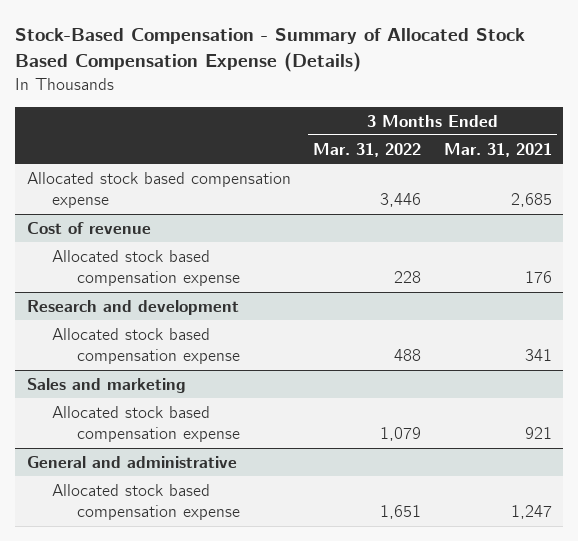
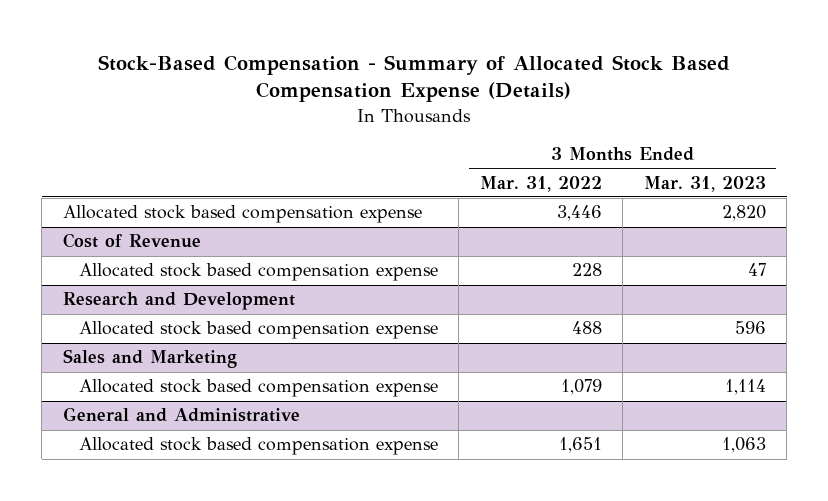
- | 3 Months Ended Mar. 31, 2022 | 3 Months Ended Mar. 31, 2021
+ | 3 Months Ended Mar. 31, 2022 | 3 Months Ended Mar. 31, 2023
- Cost of revenue
+ Cost of Revenue
- Research and development
+ Research and Development
- Sales and marketing
+ Sales and Marketing
- General and administrative
+ General and Administrative

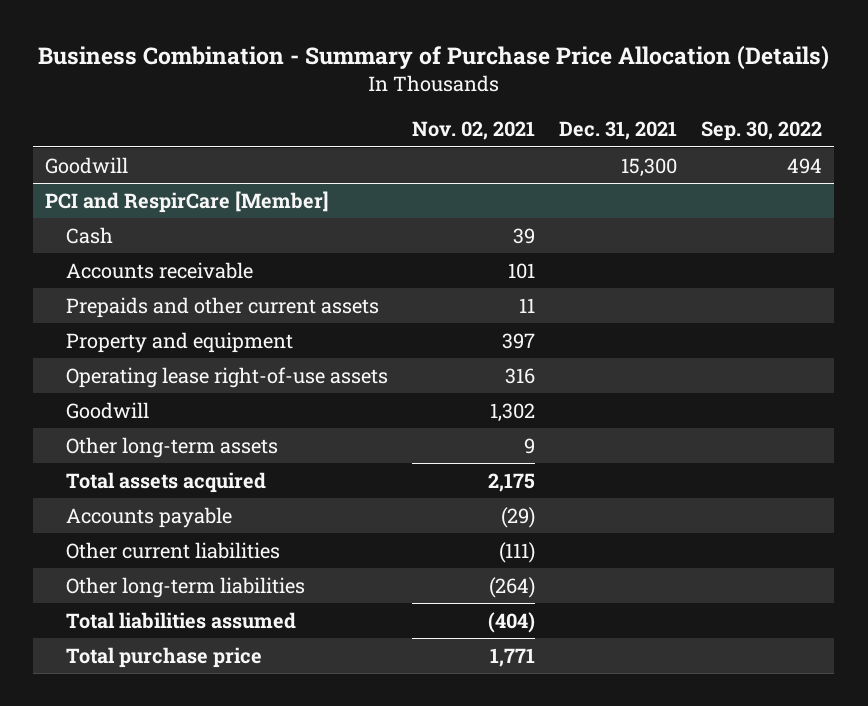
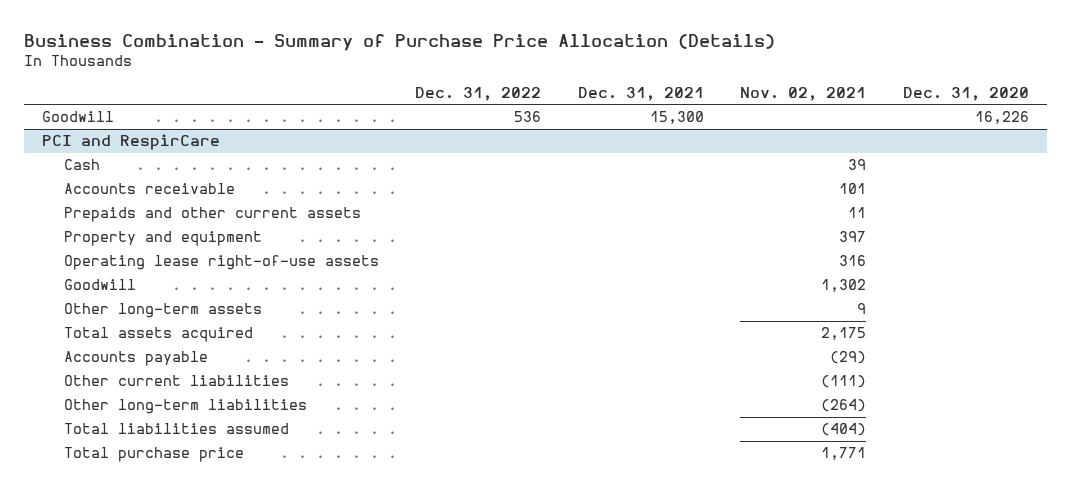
- | Nov. 02, 2021 | Dec. 31, 2021 | Sep. 30, 2022
+ | Dec. 31, 2022 | Dec. 31, 2021 | Nov. 02, 2021 | Dec. 31, 2020
- PCI and RespirCare [Member]
+ PCI and RespirCare

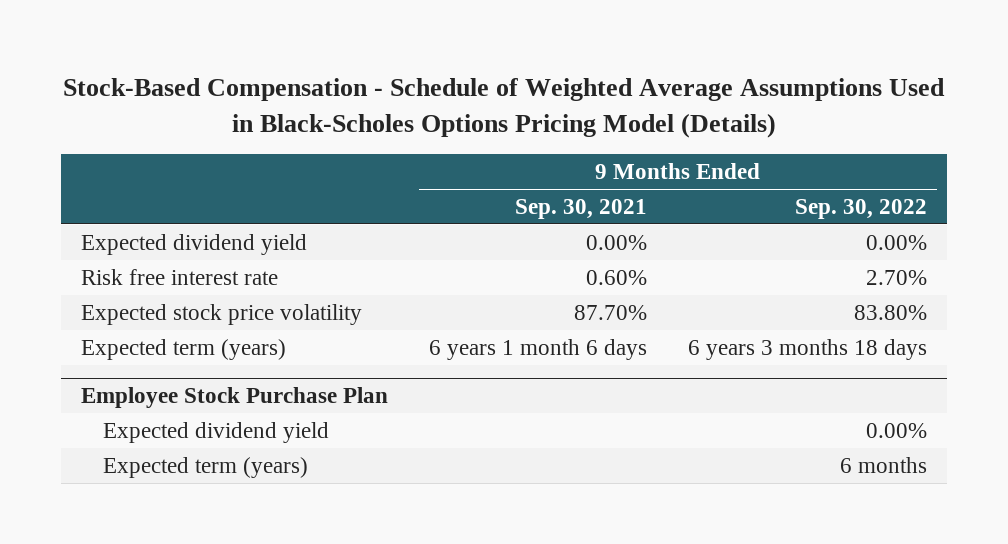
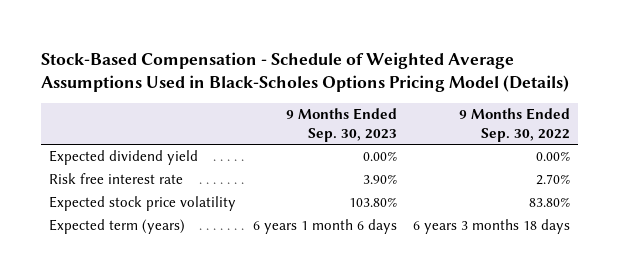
- | 9 Months Ended Sep. 30, 2021 | 9 Months Ended Sep. 30, 2022
+ | 9 Months Ended Sep. 30, 2023 | 9 Months Ended Sep. 30, 2022
- Employee Stock Purchase Plan
- Expected dividend yield | | 0.00%
- Expected term (years) | | 6 months

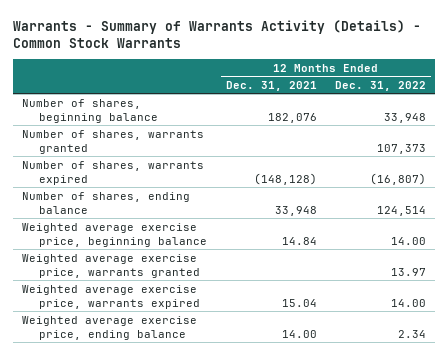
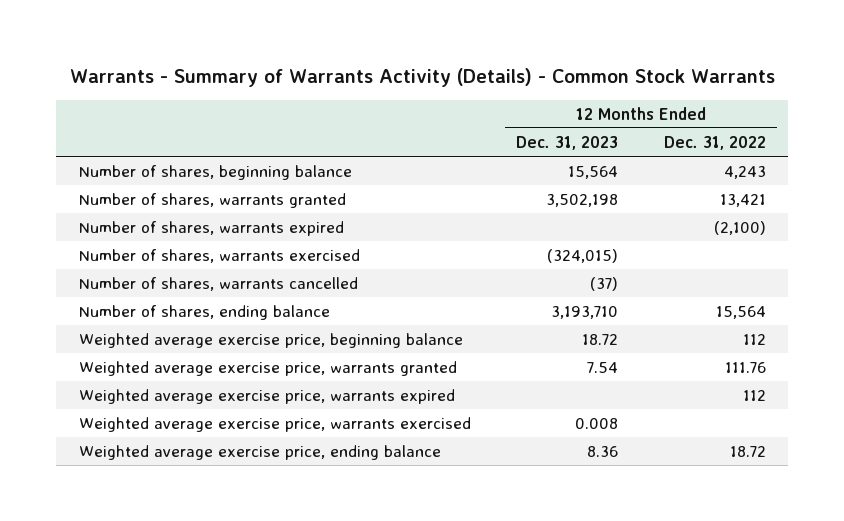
- | 12 Months Ended Dec. 31, 2021 | 12 Months Ended Dec. 31, 2022
+ | 12 Months Ended Dec. 31, 2023 | 12 Months Ended Dec. 31, 2022
- Number of shares, beginning balance | 182,076 | 33,948
- Number of shares, warrants granted | | 107,373
- Number of shares, warrants expired | (148,128) | (16,807)
- Number of shares, ending balance | 33,948 | 124,514
- Weighted average exercise price, beginning balance | 14.84 | 14.00
- Weighted average exercise price, warrants granted | | 13.97
- Weighted average exercise price, warrants expired | 15.04 | 14.00
- Weighted average exercise price, ending balance | 14.00 | 2.34
+ Number of shares, beginning balance | 15,564 | 4,243
+ Number of shares, warrants granted | 3,502,198 | 13,421
+ Number of shares, warrants expired | | (2,100)
+ Number of shares, warrants exercised | (324,015) |
+ Number of shares, warrants cancelled | (37) |
+ Number of shares, ending balance | 3,193,710 | 15,564
+ Weighted average exercise price, beginning balance | 18.72 | 112
+ Weighted average exercise price, warrants granted | 7.54 | 111.76
+ Weighted average exercise price, warrants expired | | 112
+ Weighted average exercise price, warrants exercised | 0.008 |
+ Weighted average exercise price, ending balance | 8.36 | 18.72

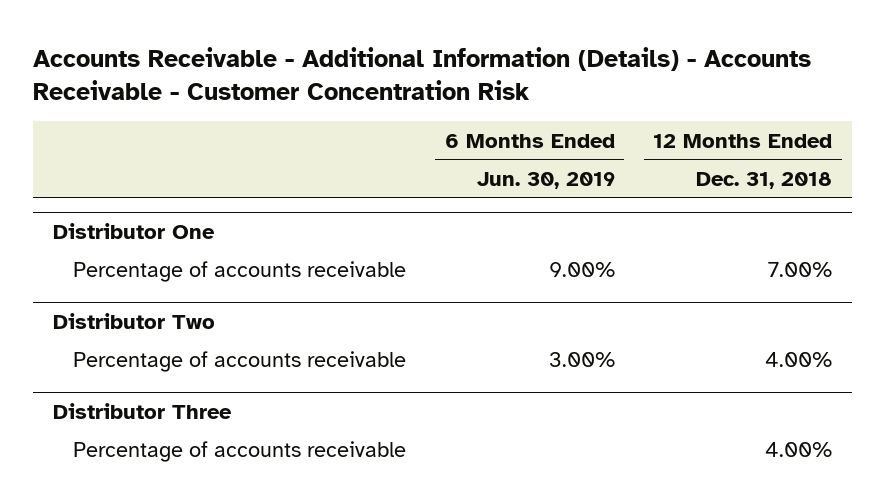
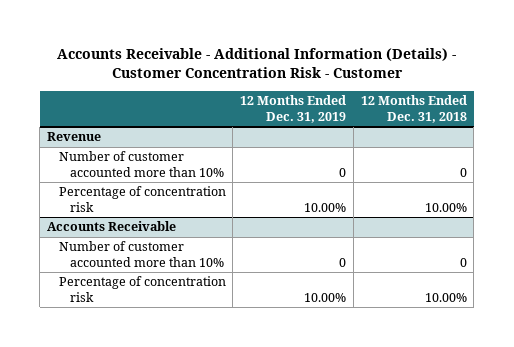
- Accounts Receivable - Additional Information (Details) - Accounts Receivable - Customer Concentration Risk
+ Accounts Receivable - Additional Information (Details) - Customer Concentration Risk - Customer
- | 6 Months Ended Jun. 30, 2019 | 12 Months Ended Dec. 31, 2018
+ | 12 Months Ended Dec. 31, 2019 | 12 Months Ended Dec. 31, 2018
- Distributor One
- Percentage of accounts receivable | 9.00% | 7.00%
- Distributor Two
- Percentage of accounts receivable | 3.00% | 4.00%
- Distributor Three
- Percentage of accounts receivable | | 4.00%
+ Revenue
+ Number of customer accounted more than 10% | 0 | 0
+ Percentage of concentration risk | 10.00% | 10.00%
+ Accounts Receivable
+ Number of customer accounted more than 10% | 0 | 0
+ Percentage of concentration risk | 10.00% | 10.00%

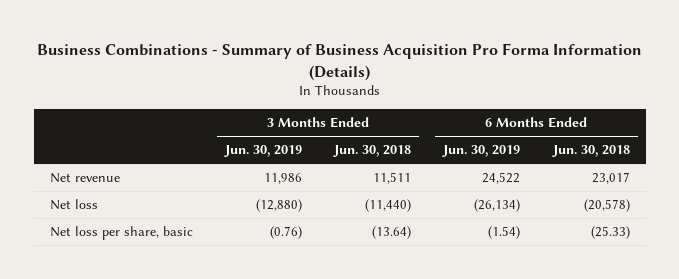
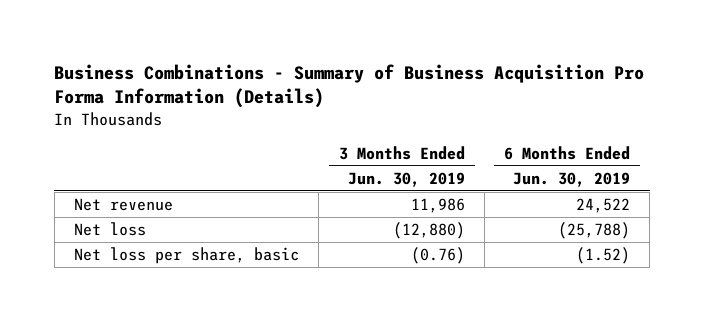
- | 3 Months Ended Jun. 30, 2019 | 3 Months Ended Jun. 30, 2018 | 6 Months Ended Jun. 30, 2019 | 6 Months Ended Jun. 30, 2018
+ | 3 Months Ended Jun. 30, 2019 | 6 Months Ended Jun. 30, 2019
- Net loss | (12,880) | (11,440) | (26,134) | (20,578)
- Net loss per share, basic | (0.76) | (13.64) | (1.54) | (25.33)
+ Net loss | (12,880) | (25,788)
+ Net loss per share, basic | (0.76) | (1.52)

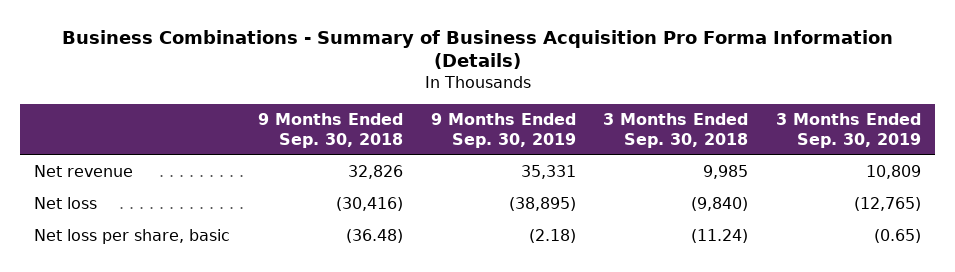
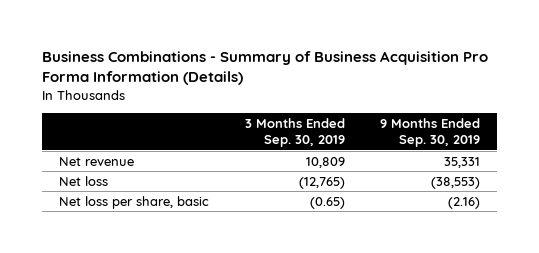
- | 9 Months Ended Sep. 30, 2018 | 9 Months Ended Sep. 30, 2019 | 3 Months Ended Sep. 30, 2018 | 3 Months Ended Sep. 30, 2019
+ | 3 Months Ended Sep. 30, 2019 | 9 Months Ended Sep. 30, 2019
- Net loss | (30,416) | (38,895) | (9,840) | (12,765)
- Net loss per share, basic | (36.48) | (2.18) | (11.24) | (0.65)
+ Net loss | (12,765) | (38,553)
+ Net loss per share, basic | (0.65) | (2.16)

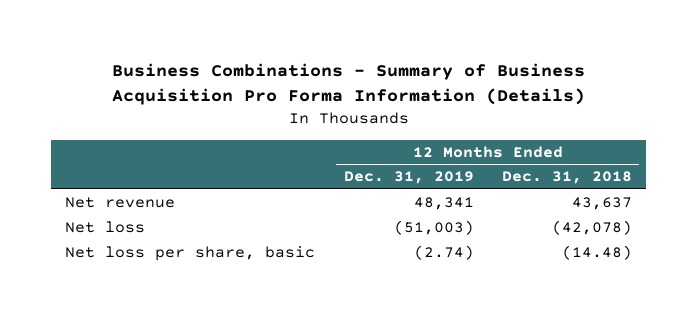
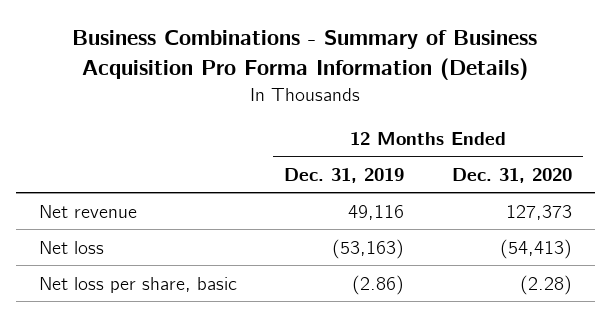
- | 12 Months Ended Dec. 31, 2019 | 12 Months Ended Dec. 31, 2018
+ | 12 Months Ended Dec. 31, 2019 | 12 Months Ended Dec. 31, 2020
- Net revenue | 48,341 | 43,637
- Net loss | (51,003) | (42,078)
- Net loss per share, basic | (2.74) | (14.48)
+ Net revenue | 49,116 | 127,373
+ Net loss | (53,163) | (54,413)
+ Net loss per share, basic | (2.86) | (2.28)

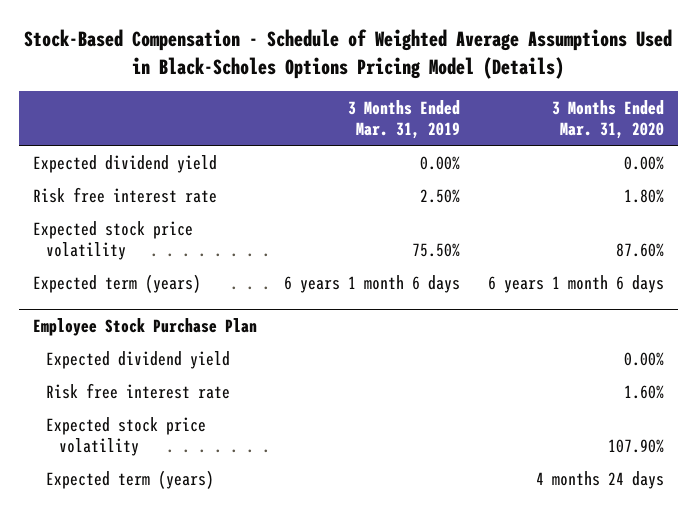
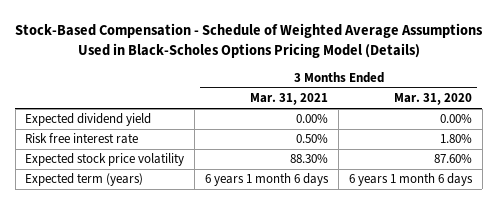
- | 3 Months Ended Mar. 31, 2019 | 3 Months Ended Mar. 31, 2020
+ | 3 Months Ended Mar. 31, 2021 | 3 Months Ended Mar. 31, 2020
- Employee Stock Purchase Plan
- Expected dividend yield | | 0.00%
- Risk free interest rate | | 1.60%
- Expected stock price volatility | | 107.90%
- Expected term (years) | | 4 months 24 days

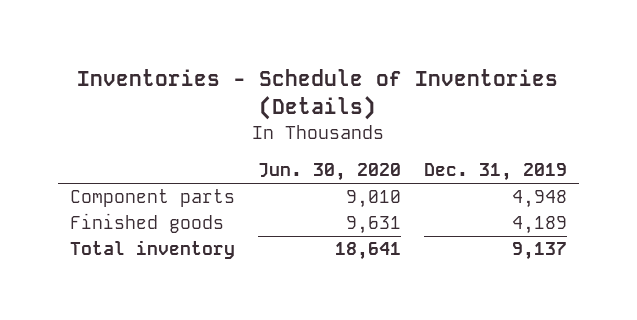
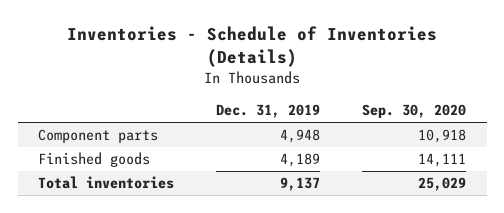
- | Jun. 30, 2020 | Dec. 31, 2019
+ | Dec. 31, 2019 | Sep. 30, 2020
- Total inventory | 18,641 | 9,137
+ Total inventories | 9,137 | 25,029

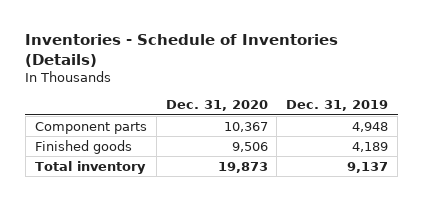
- | Dec. 31, 2019 | Sep. 30, 2020
+ | Dec. 31, 2020 | Dec. 31, 2019
- Total inventories | 9,137 | 25,029
+ Total inventory | 19,873 | 9,137

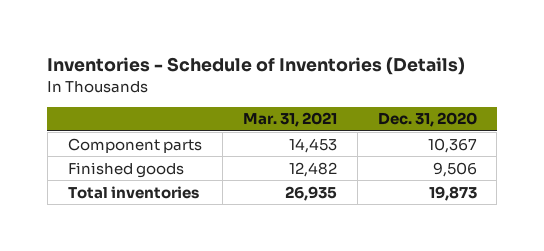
- | Dec. 31, 2020 | Dec. 31, 2019
+ | Mar. 31, 2021 | Dec. 31, 2020
- Total inventory | 19,873 | 9,137
+ Total inventories | 26,935 | 19,873

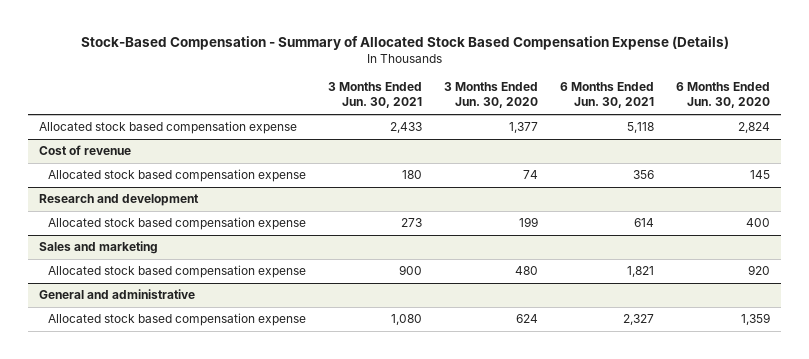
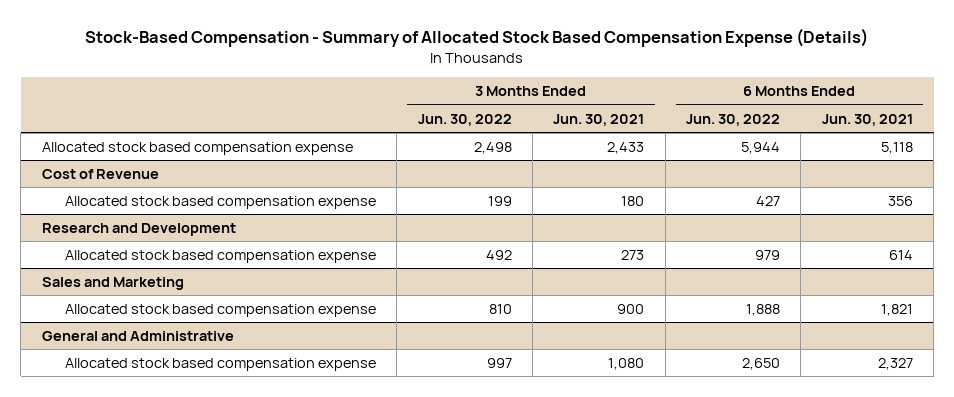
- | 3 Months Ended Jun. 30, 2021 | 3 Months Ended Jun. 30, 2020 | 6 Months Ended Jun. 30, 2021 | 6 Months Ended Jun. 30, 2020
+ | 3 Months Ended Jun. 30, 2022 | 3 Months Ended Jun. 30, 2021 | 6 Months Ended Jun. 30, 2022 | 6 Months Ended Jun. 30, 2021
- Cost of revenue
+ Cost of Revenue
- Research and development
+ Research and Development
- Sales and marketing
+ Sales and Marketing
- General and administrative
+ General and Administrative

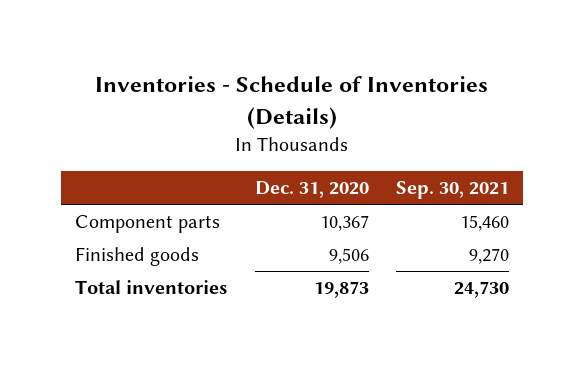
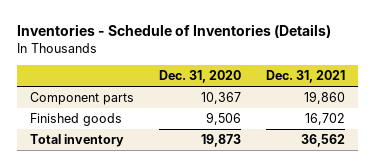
- | Dec. 31, 2020 | Sep. 30, 2021
+ | Dec. 31, 2020 | Dec. 31, 2021
- Total inventories | 19,873 | 24,730
+ Total inventory | 19,873 | 36,562

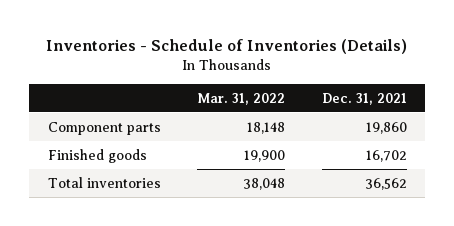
- | Dec. 31, 2020 | Dec. 31, 2021
+ | Mar. 31, 2022 | Dec. 31, 2021
- Total inventory | 19,873 | 36,562
+ Total inventories | 38,048 | 36,562

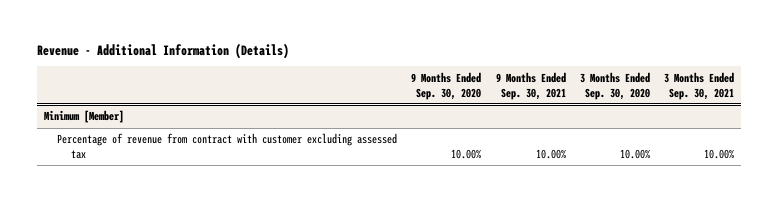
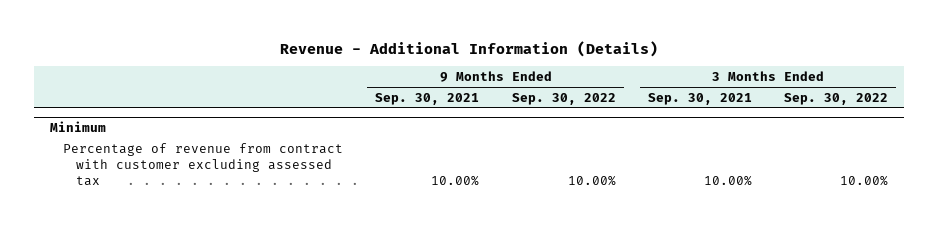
- | 9 Months Ended Sep. 30, 2020 | 9 Months Ended Sep. 30, 2021 | 3 Months Ended Sep. 30, 2020 | 3 Months Ended Sep. 30, 2021
+ | 9 Months Ended Sep. 30, 2021 | 9 Months Ended Sep. 30, 2022 | 3 Months Ended Sep. 30, 2021 | 3 Months Ended Sep. 30, 2022
- Minimum [Member]
+ Minimum

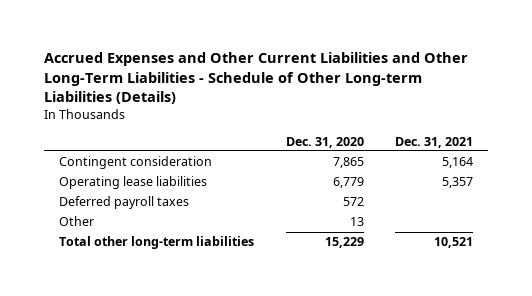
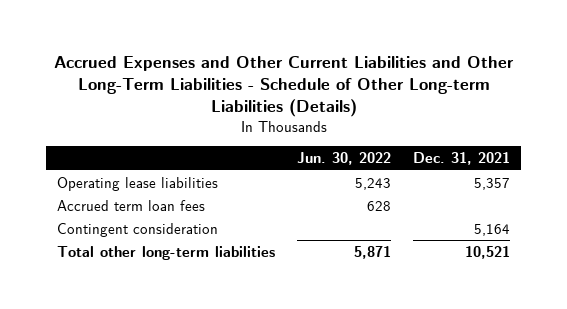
- | Dec. 31, 2020 | Dec. 31, 2021
+ | Jun. 30, 2022 | Dec. 31, 2021
- Deferred payroll taxes | 572 |
- Other | 13 |
+ Accrued term loan fees | 628 |
moved down: Contingent consideration | | 5,164

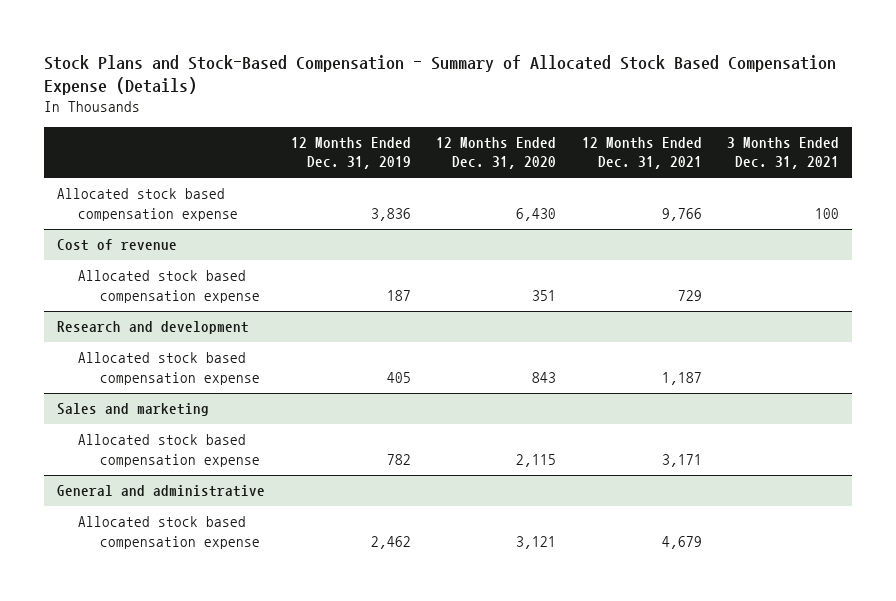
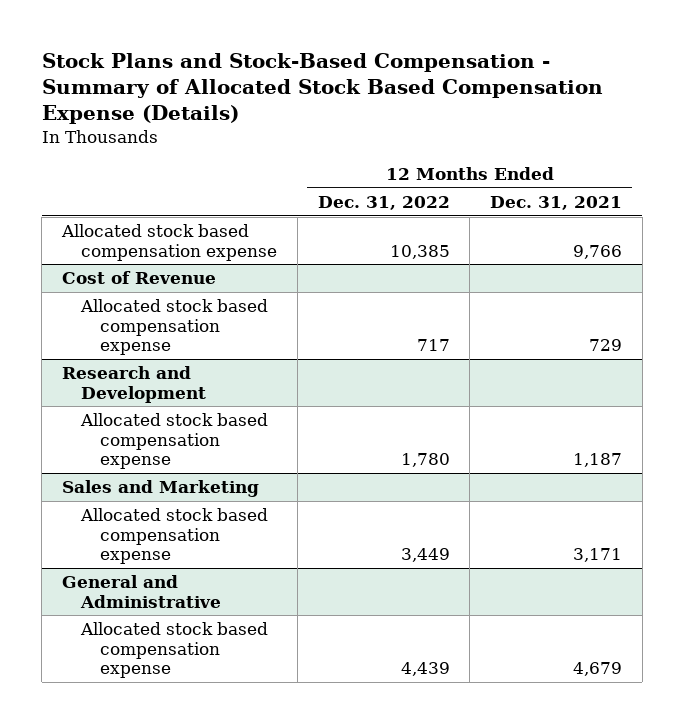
- | 12 Months Ended Dec. 31, 2019 | 12 Months Ended Dec. 31, 2020 | 12 Months Ended Dec. 31, 2021 | 3 Months Ended Dec. 31, 2021
+ | 12 Months Ended Dec. 31, 2022 | 12 Months Ended Dec. 31, 2021
- Cost of revenue
+ Cost of Revenue
- Research and development
+ Research and Development
- Sales and marketing
+ Sales and Marketing
- General and administrative
+ General and Administrative

